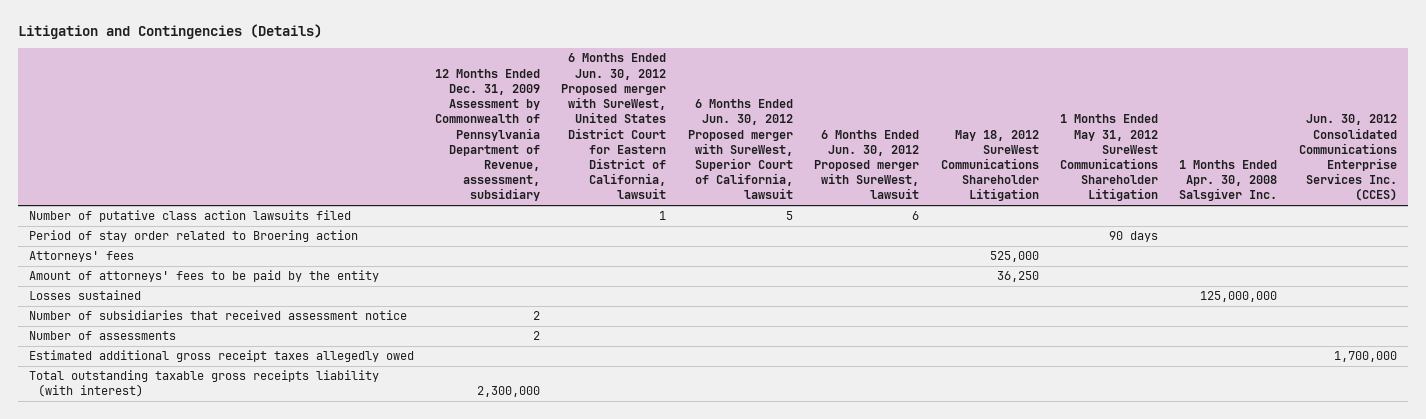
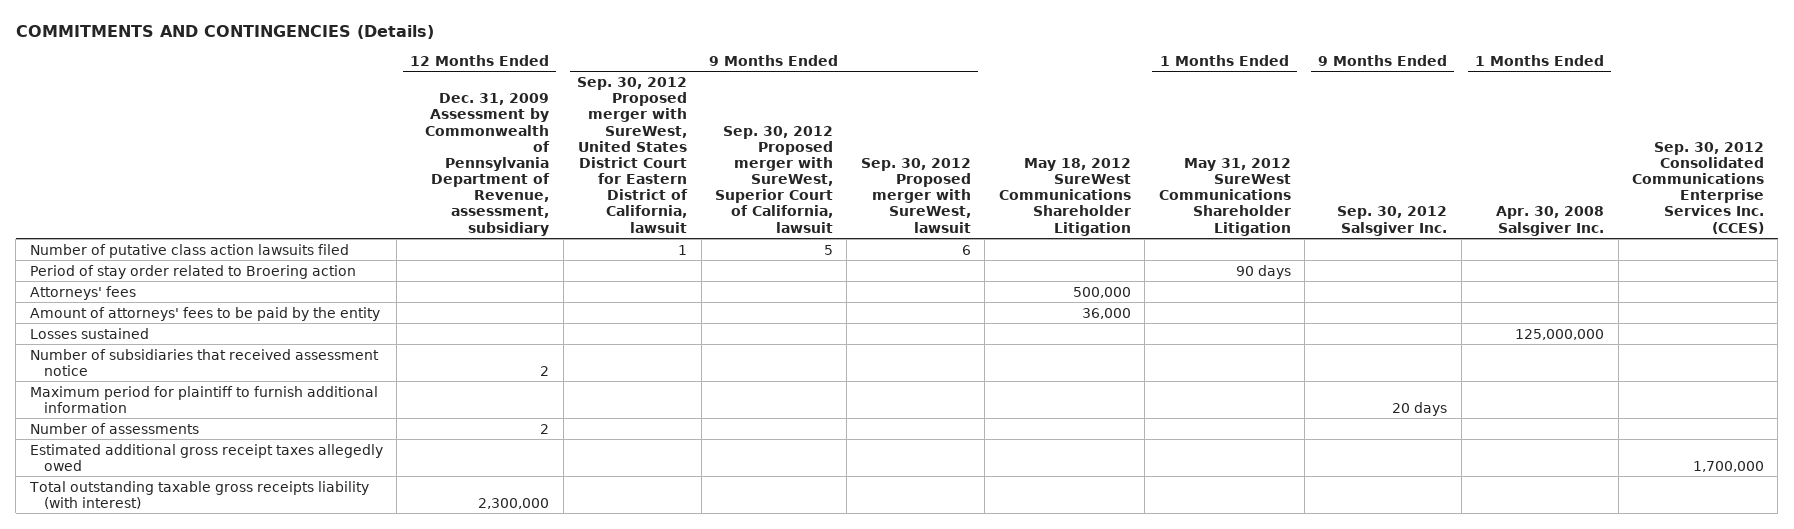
- Litigation and Contingencies (Details)
+ COMMITMENTS AND CONTINGENCIES (Details)
- | 12 Months Ended Dec. 31, 2009 Assessment by Commonwealth of Pennsylvania Department of Revenue, assessment, subsidiary | 6 Months Ended Jun. 30, 2012 Proposed merger with SureWest, United States District Court for Eastern District of California, lawsuit | 6 Months Ended Jun. 30, 2012 Proposed merger with SureWest, Superior Court of California, lawsuit | 6 Months Ended Jun. 30, 2012 Proposed merger with SureWest, lawsuit | May 18, 2012 SureWest Communications Shareholder Litigation | 1 Months Ended May 31, 2012 SureWest Communications Shareholder Litigation | 1 Months Ended Apr. 30, 2008 Salsgiver Inc. | Jun. 30, 2012 Consolidated Communications Enterprise Services Inc. (CCES)
+ | 12 Months Ended Dec. 31, 2009 Assessment by Commonwealth of Pennsylvania Department of Revenue, assessment, subsidiary | 9 Months Ended Sep. 30, 2012 Proposed merger with SureWest, United States District Court for Eastern District of California, lawsuit | 9 Months Ended Sep. 30, 2012 Proposed merger with SureWest, Superior Court of California, lawsuit | 9 Months Ended Sep. 30, 2012 Proposed merger with SureWest, lawsuit | May 18, 2012 SureWest Communications Shareholder Litigation | 1 Months Ended May 31, 2012 SureWest Communications Shareholder Litigation | 9 Months Ended Sep. 30, 2012 Salsgiver Inc. | 1 Months Ended Apr. 30, 2008 Salsgiver Inc. | Sep. 30, 2012 Consolidated Communications Enterprise Services Inc. (CCES)
- Attorneys' fees | | | | | 525,000 | | |
- Amount of attorneys' fees to be paid by the entity | | | | | 36,250 | | |
+ Attorneys' fees | | | | | 500,000 | | | |
+ Amount of attorneys' fees to be paid by the entity | | | | | 36,000 | | | |
+ Maximum period for plaintiff to furnish additional information | | | | | | | 20 days | |

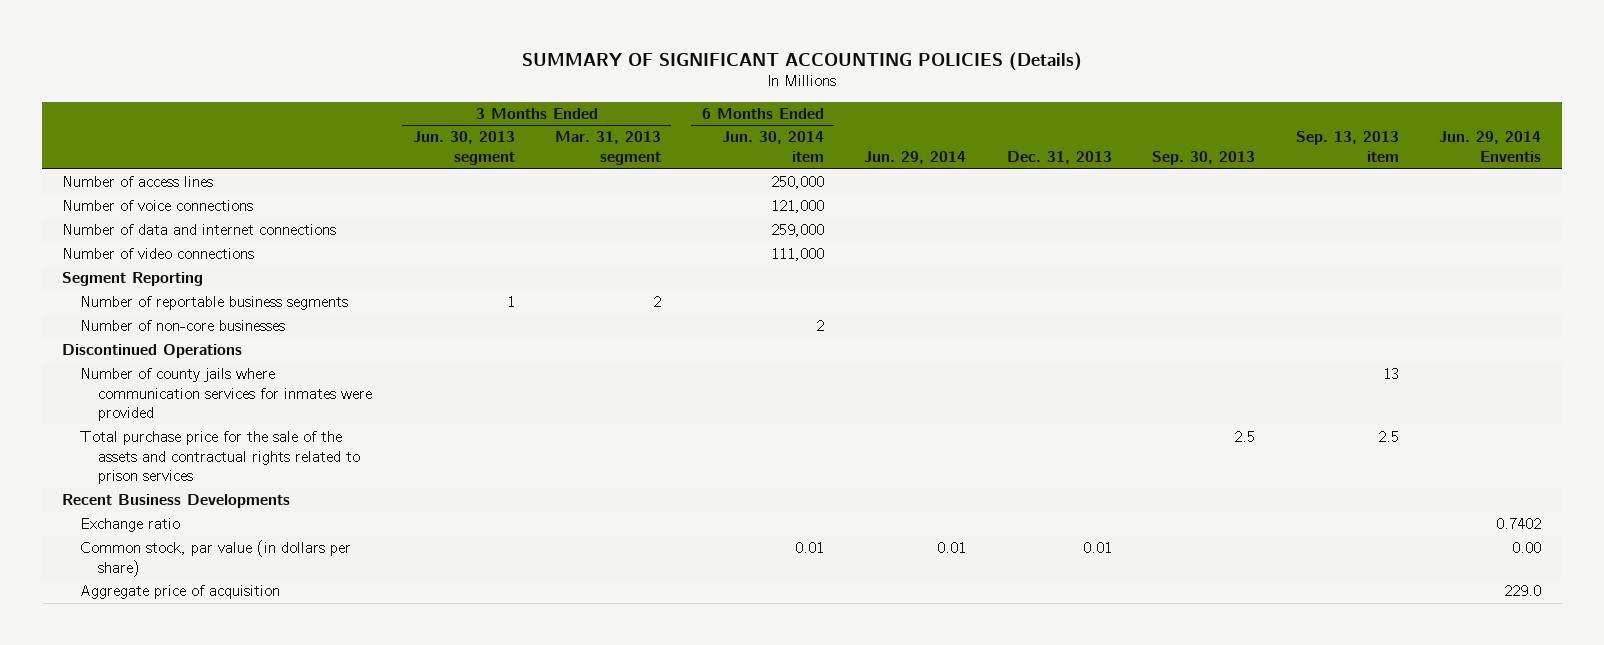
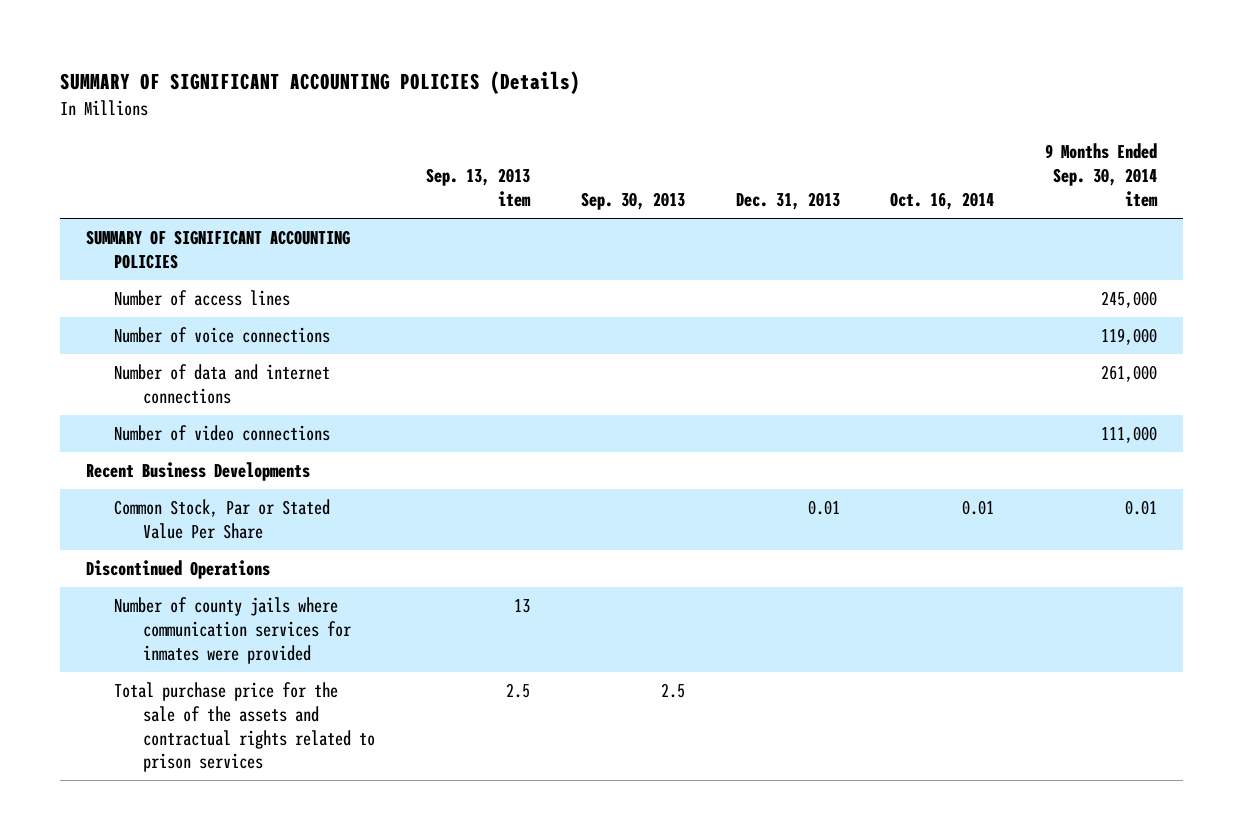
- | 3 Months Ended Jun. 30, 2013 segment | 3 Months Ended Mar. 31, 2013 segment | 6 Months Ended Jun. 30, 2014 item | Jun. 29, 2014 | Dec. 31, 2013 | Sep. 30, 2013 | Sep. 13, 2013 item | Jun. 29, 2014 Enventis
+ | Sep. 13, 2013 item | Sep. 30, 2013 | Dec. 31, 2013 | Oct. 16, 2014 | 9 Months Ended Sep. 30, 2014 item
+ SUMMARY OF SIGNIFICANT ACCOUNTING POLICIES
- Segment Reporting
- Number of reportable business segments | 1 | 2 | | | | | |
- Number of non-core businesses | | | 2 | | | | |
moved up: Recent Business Developments
+ Common Stock, Par or Stated Value Per Share | | | 0.01 | 0.01 | 0.01
- Exchange ratio | | | | | | | | 0.7402
- Common stock, par value (in dollars per share) | | | 0.01 | 0.01 | 0.01 | | | 0.00
- Aggregate price of acquisition | | | | | | | | 229.0

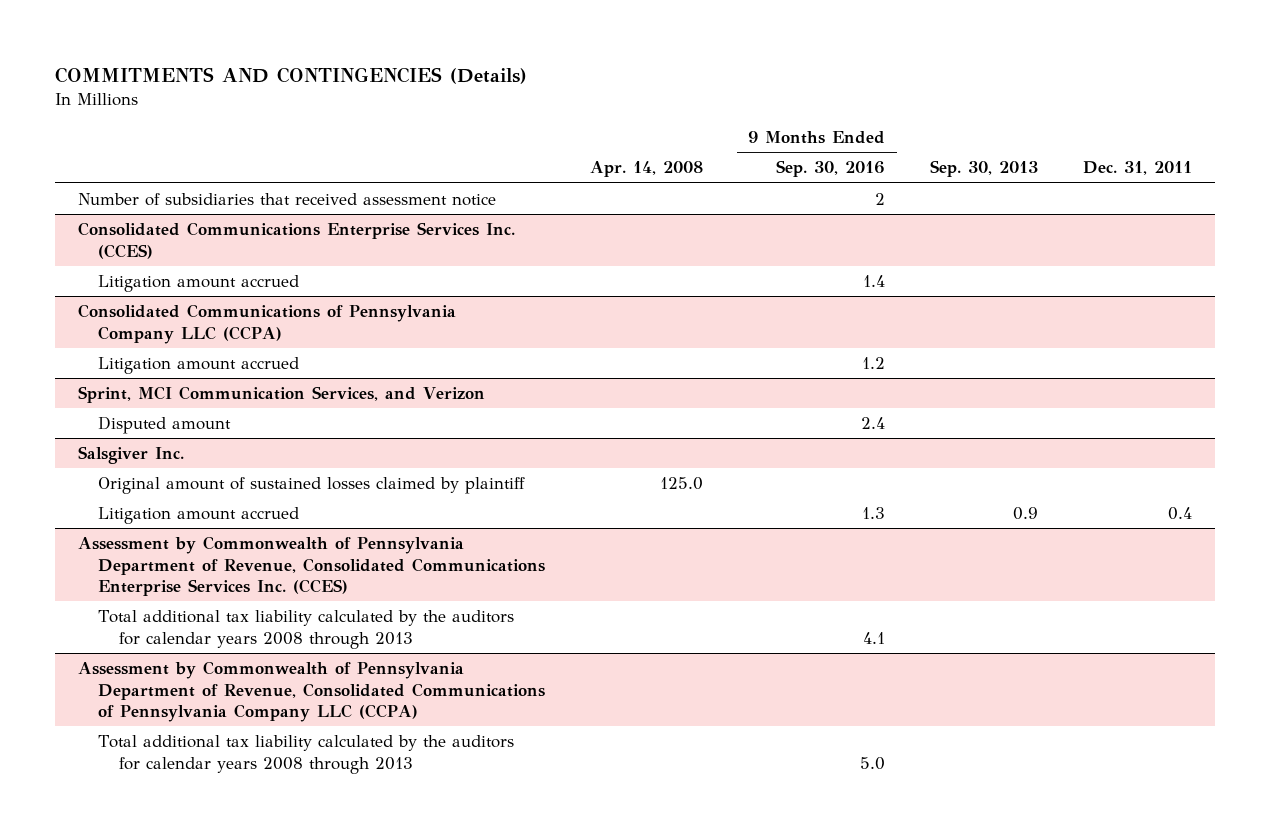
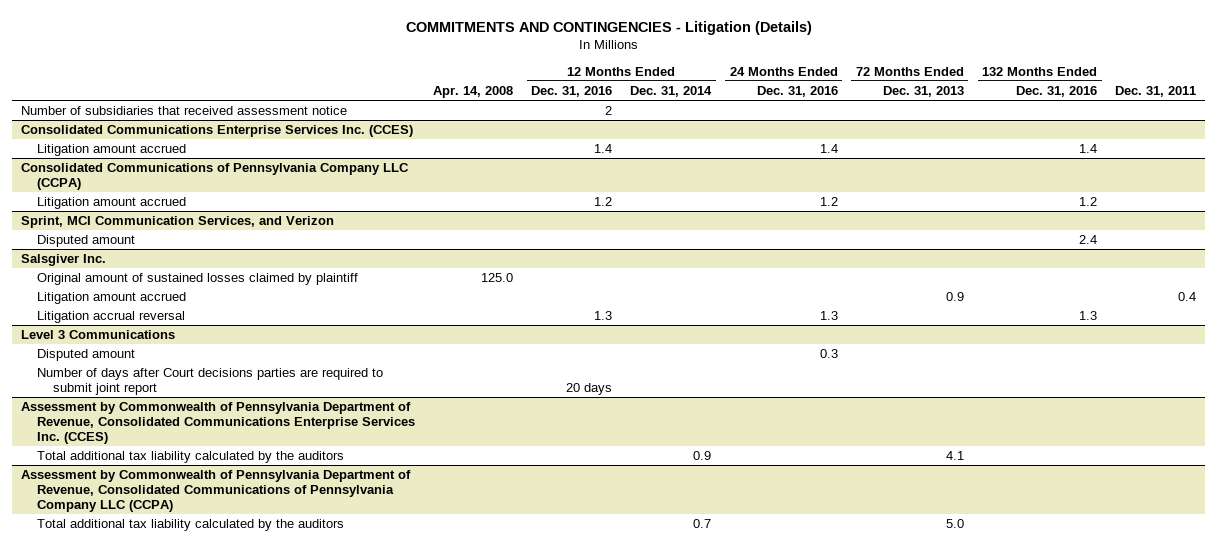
- COMMITMENTS AND CONTINGENCIES (Details)
+ COMMITMENTS AND CONTINGENCIES - Litigation (Details)
- | Apr. 14, 2008 | 9 Months Ended Sep. 30, 2016 | Sep. 30, 2013 | Dec. 31, 2011
+ | Apr. 14, 2008 | 12 Months Ended Dec. 31, 2016 | 12 Months Ended Dec. 31, 2014 | 24 Months Ended Dec. 31, 2016 | 72 Months Ended Dec. 31, 2013 | 132 Months Ended Dec. 31, 2016 | Dec. 31, 2011
@ Salsgiver Inc.
+ Litigation accrual reversal | | 1.3 | | 1.3 | | 1.3 |
+ Level 3 Communications
+ Disputed amount | | | | 0.3 | | |
+ Number of days after Court decisions parties are required to submit joint report | | 20 days | | | | |
@ Assessment by Commonwealth of Pennsylvania Department of Revenue, Consolidated Communications Enterprise Services Inc. (CCES)
- Total additional tax liability calculated by the auditors for calendar years 2008 through 2013 | | 4.1 | |
+ Total additional tax liability calculated by the auditors | | | 0.9 | | 4.1 | |
@ Assessment by Commonwealth of Pennsylvania Department of Revenue, Consolidated Communications of Pennsylvania Company LLC (CCPA)
- Total additional tax liability calculated by the auditors for calendar years 2008 through 2013 | | 5.0 | |
+ Total additional tax liability calculated by the auditors | | | 0.7 | | 5.0 | |

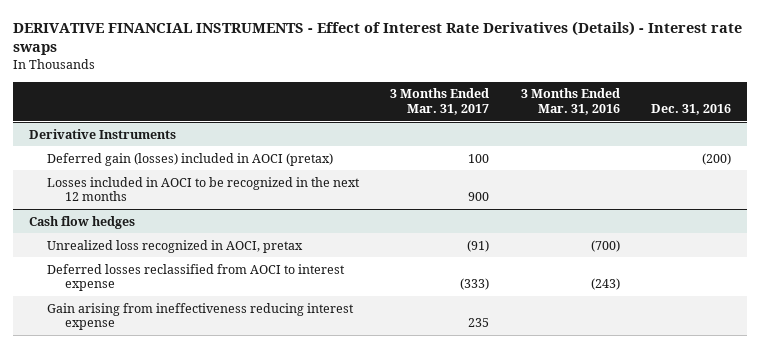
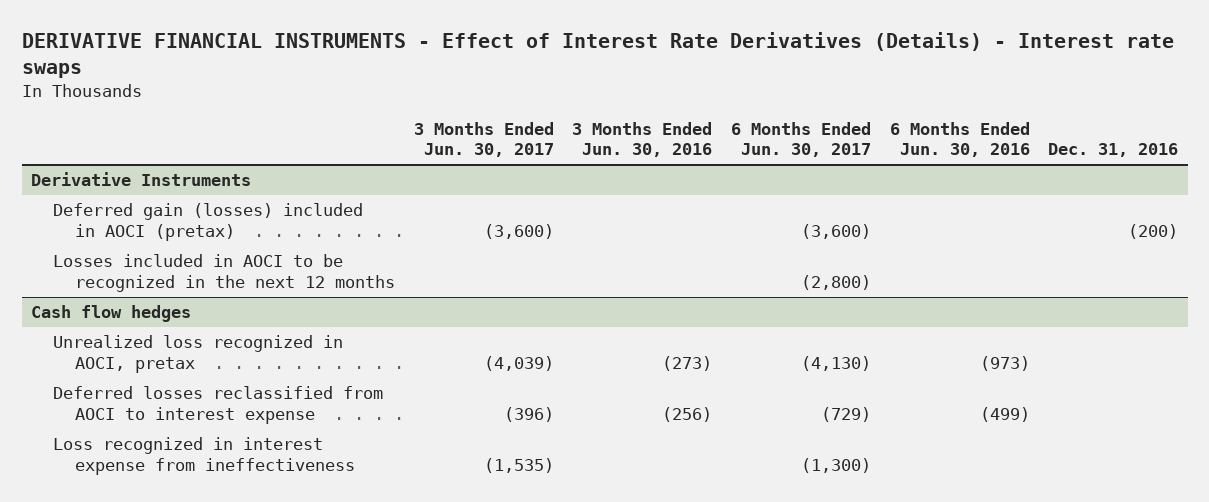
- | 3 Months Ended Mar. 31, 2017 | 3 Months Ended Mar. 31, 2016 | Dec. 31, 2016
+ | 3 Months Ended Jun. 30, 2017 | 3 Months Ended Jun. 30, 2016 | 6 Months Ended Jun. 30, 2017 | 6 Months Ended Jun. 30, 2016 | Dec. 31, 2016
@ Cash flow hedges
- Gain arising from ineffectiveness reducing interest expense | 235 | |
+ Loss recognized in interest expense from ineffectiveness | (1,535) | | (1,300) | |

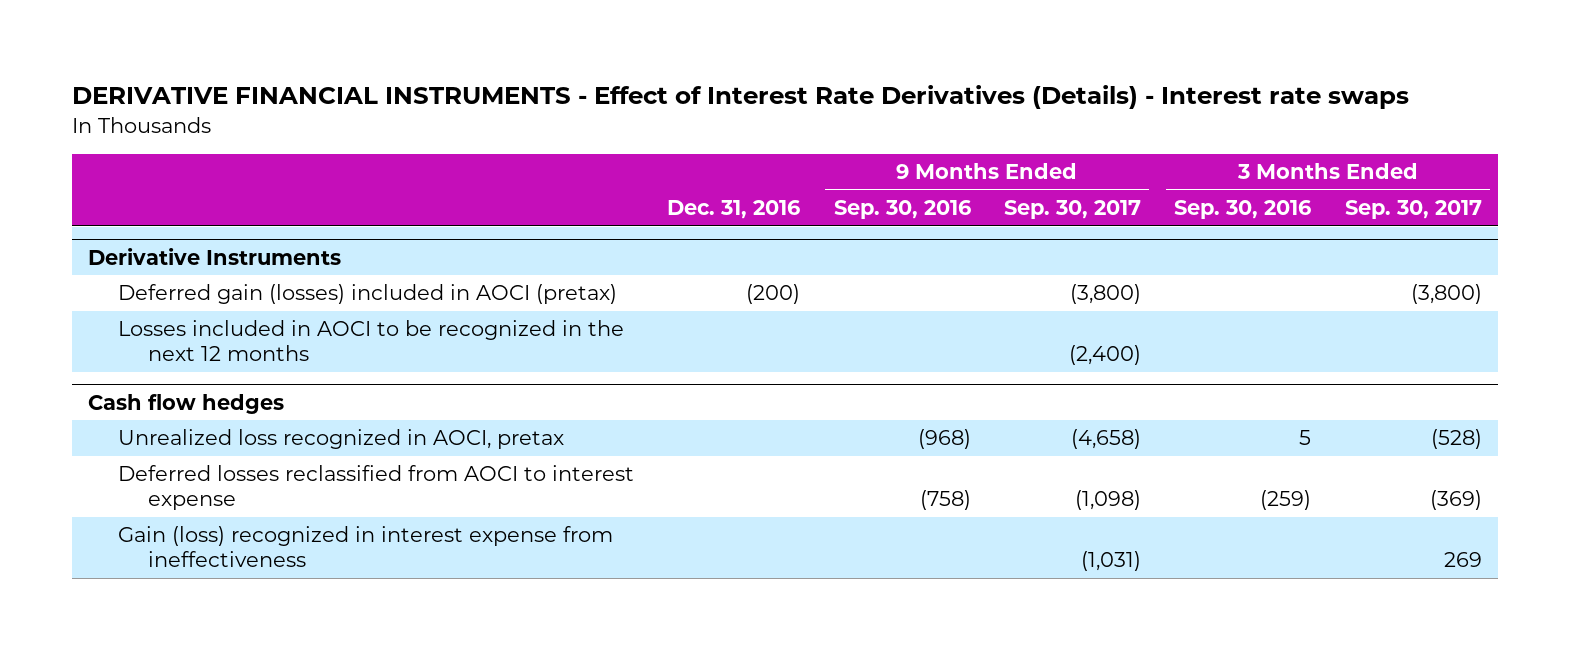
- | 3 Months Ended Jun. 30, 2017 | 3 Months Ended Jun. 30, 2016 | 6 Months Ended Jun. 30, 2017 | 6 Months Ended Jun. 30, 2016 | Dec. 31, 2016
+ | Dec. 31, 2016 | 9 Months Ended Sep. 30, 2016 | 9 Months Ended Sep. 30, 2017 | 3 Months Ended Sep. 30, 2016 | 3 Months Ended Sep. 30, 2017
@ Cash flow hedges
- Loss recognized in interest expense from ineffectiveness | (1,535) | | (1,300) | |
+ Gain (loss) recognized in interest expense from ineffectiveness | | | (1,031) | | 269

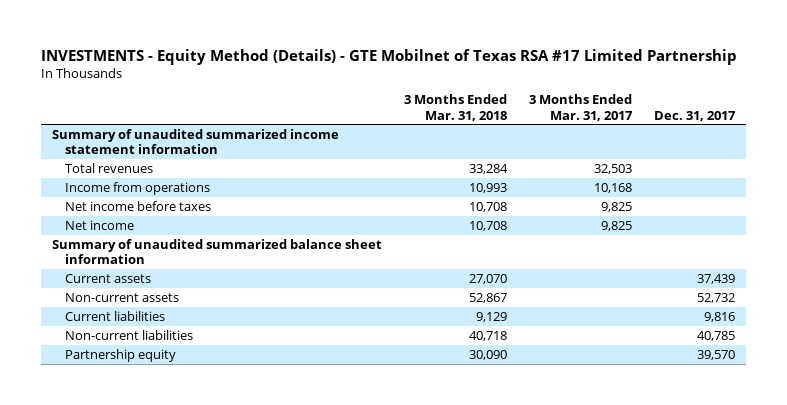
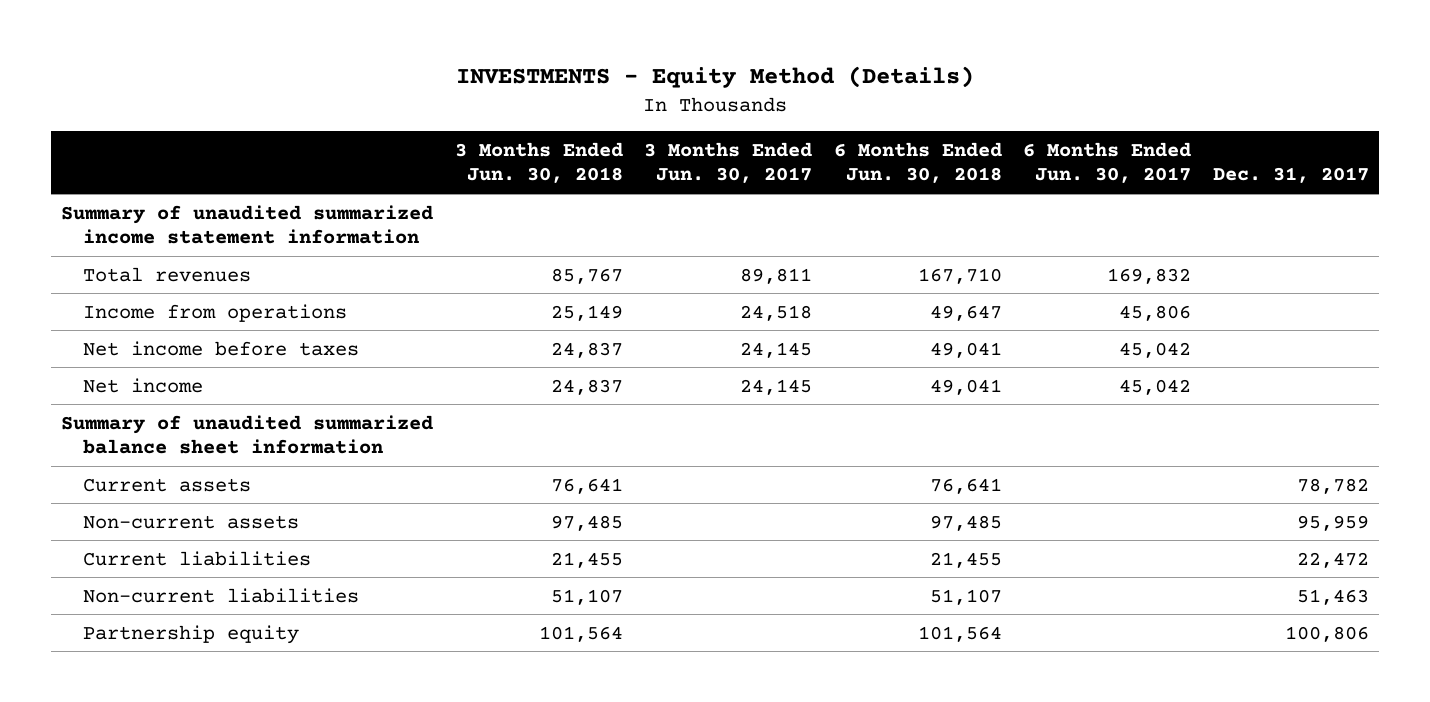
- INVESTMENTS - Equity Method (Details) - GTE Mobilnet of Texas RSA #17 Limited Partnership
+ INVESTMENTS - Equity Method (Details)
- | 3 Months Ended Mar. 31, 2018 | 3 Months Ended Mar. 31, 2017 | Dec. 31, 2017
+ | 3 Months Ended Jun. 30, 2018 | 3 Months Ended Jun. 30, 2017 | 6 Months Ended Jun. 30, 2018 | 6 Months Ended Jun. 30, 2017 | Dec. 31, 2017
- Current assets | 27,070 | | 37,439
- Non-current assets | 52,867 | | 52,732
- Current liabilities | 9,129 | | 9,816
- Non-current liabilities | 40,718 | | 40,785
- Partnership equity | 30,090 | | 39,570
+ Current assets | 76,641 | | 76,641 | | 78,782
+ Non-current assets | 97,485 | | 97,485 | | 95,959
+ Current liabilities | 21,455 | | 21,455 | | 22,472
+ Non-current liabilities | 51,107 | | 51,107 | | 51,463
+ Partnership equity | 101,564 | | 101,564 | | 100,806

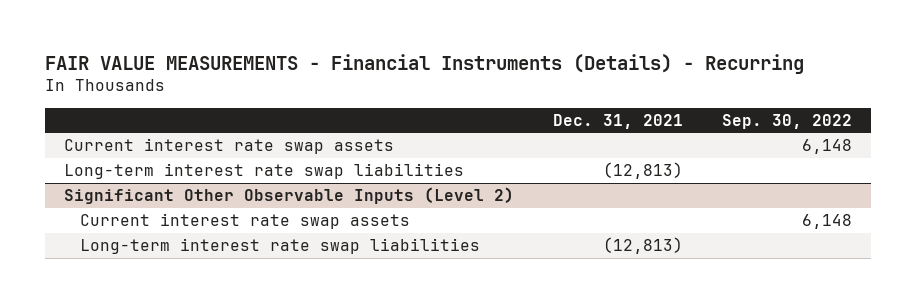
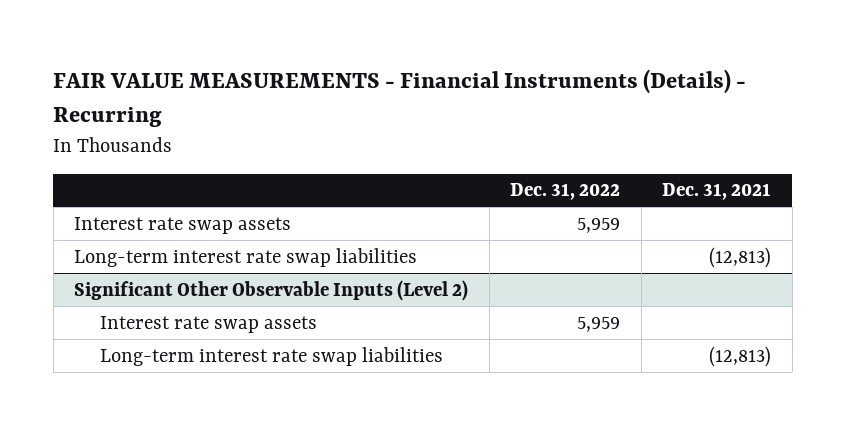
- | Dec. 31, 2021 | Sep. 30, 2022
+ | Dec. 31, 2022 | Dec. 31, 2021
- Current interest rate swap assets | | 6,148
+ Interest rate swap assets | 5,959 |
@ Significant Other Observable Inputs (Level 2)
- Current interest rate swap assets | | 6,148
+ Interest rate swap assets | 5,959 |

